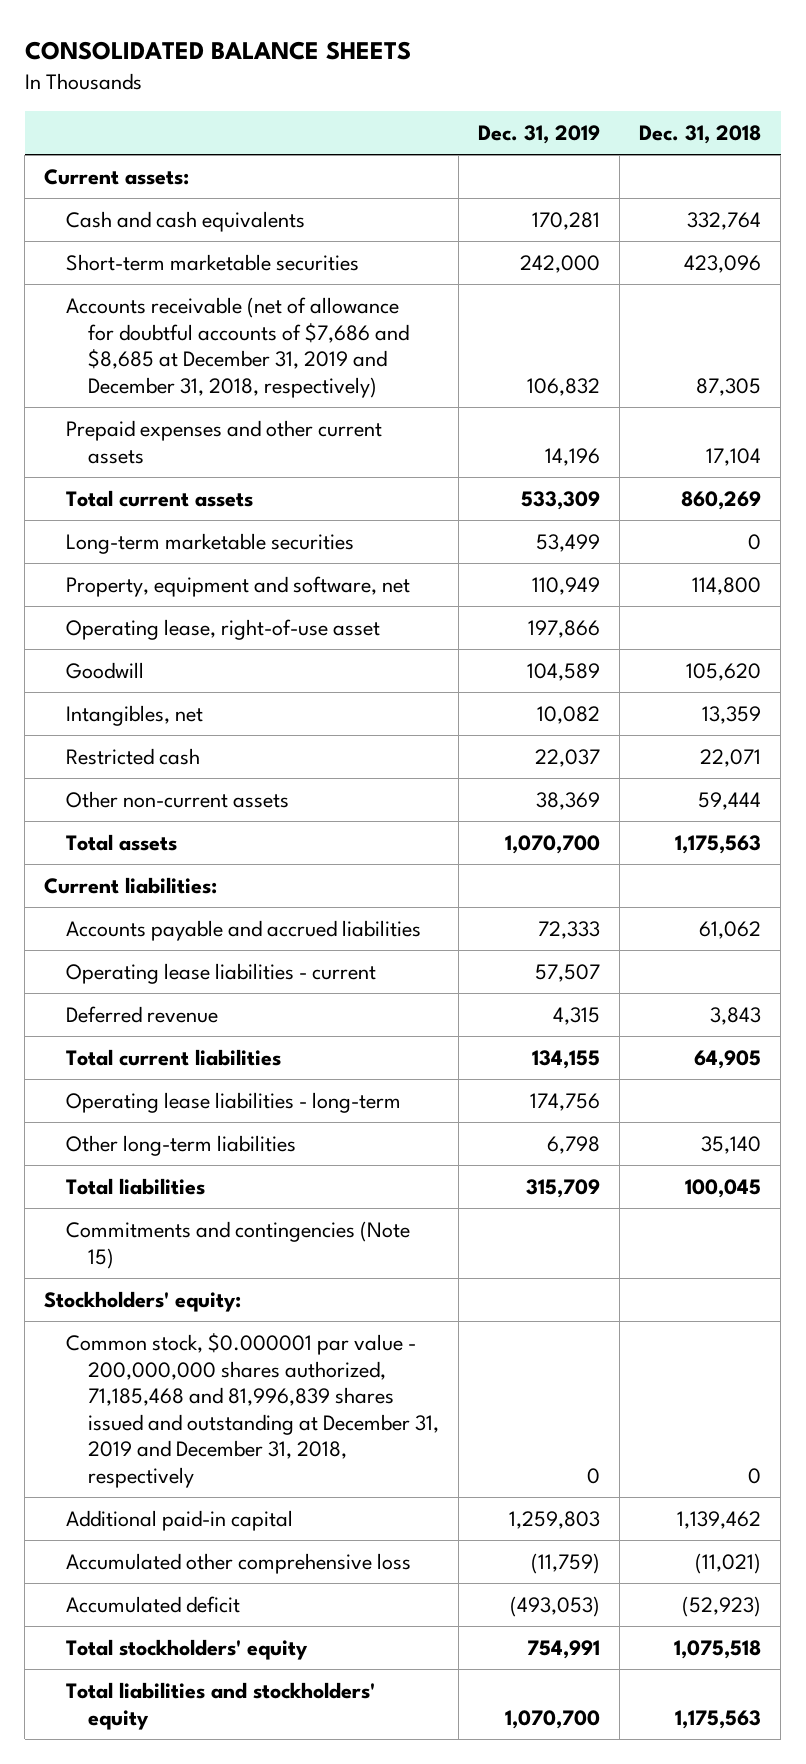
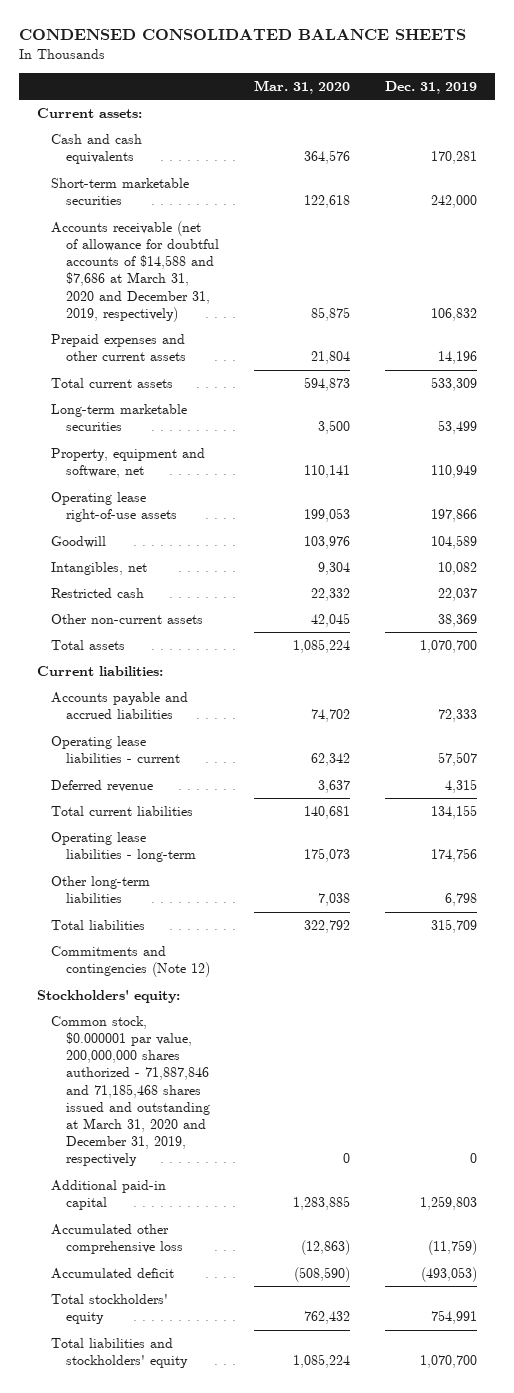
- CONSOLIDATED BALANCE SHEETS
+ CONDENSED CONSOLIDATED BALANCE SHEETS
- | Dec. 31, 2019 | Dec. 31, 2018
+ | Mar. 31, 2020 | Dec. 31, 2019
- Accounts receivable (net of allowance for doubtful accounts of $7,686 and $8,685 at December 31, 2019 and December 31, 2018, respectively) | 106,832 | 87,305
+ Accounts receivable (net of allowance for doubtful accounts of $14,588 and $7,686 at March 31, 2020 and December 31, 2019, respectively) | 85,875 | 106,832
- Operating lease, right-of-use asset | 197,866 |
+ Operating lease right-of-use assets | 199,053 | 197,866
- Commitments and contingencies (Note 15)
+ Commitments and contingencies (Note 12)
- Common stock, $0.000001 par value - 200,000,000 shares authorized, 71,185,468 and 81,996,839 shares issued and outstanding at December 31, 2019 and December 31, 2018, respectively | 0 | 0
+ Common stock, $0.000001 par value, 200,000,000 shares authorized - 71,887,846 and 71,185,468 shares issued and outstanding at March 31, 2020 and December 31, 2019, respectively | 0 | 0

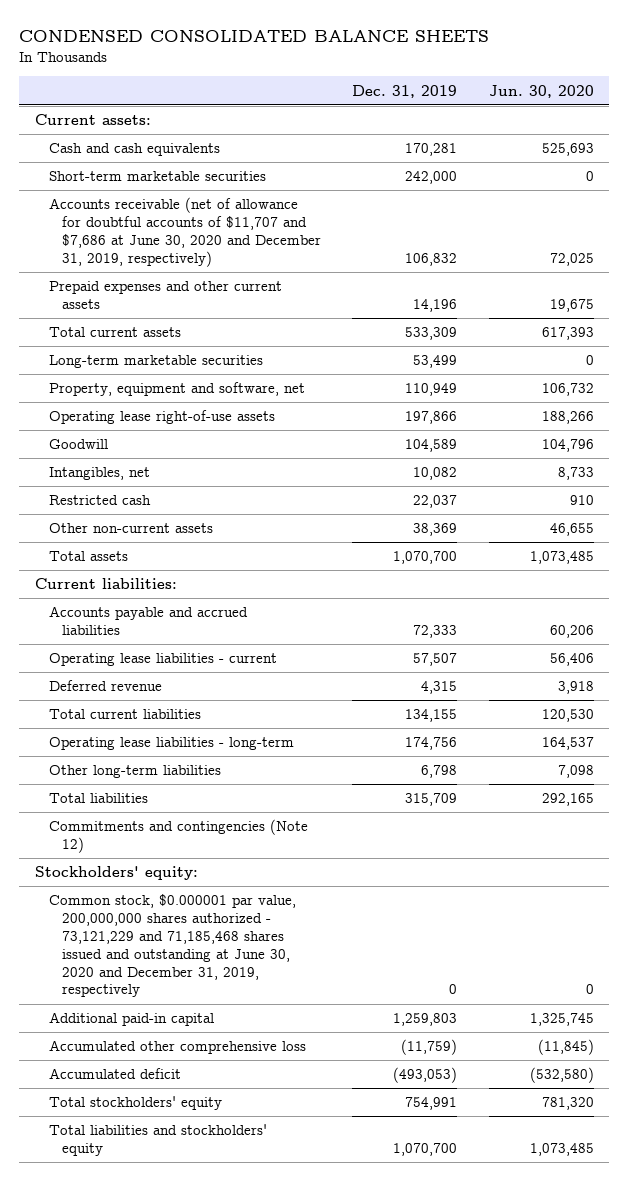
- | Mar. 31, 2020 | Dec. 31, 2019
+ | Dec. 31, 2019 | Jun. 30, 2020
- Accounts receivable (net of allowance for doubtful accounts of $14,588 and $7,686 at March 31, 2020 and December 31, 2019, respectively) | 85,875 | 106,832
+ Accounts receivable (net of allowance for doubtful accounts of $11,707 and $7,686 at June 30, 2020 and December 31, 2019, respectively) | 106,832 | 72,025
- Common stock, $0.000001 par value, 200,000,000 shares authorized - 71,887,846 and 71,185,468 shares issued and outstanding at March 31, 2020 and December 31, 2019, respectively | 0 | 0
+ Common stock, $0.000001 par value, 200,000,000 shares authorized - 73,121,229 and 71,185,468 shares issued and outstanding at June 30, 2020 and December 31, 2019, respectively | 0 | 0

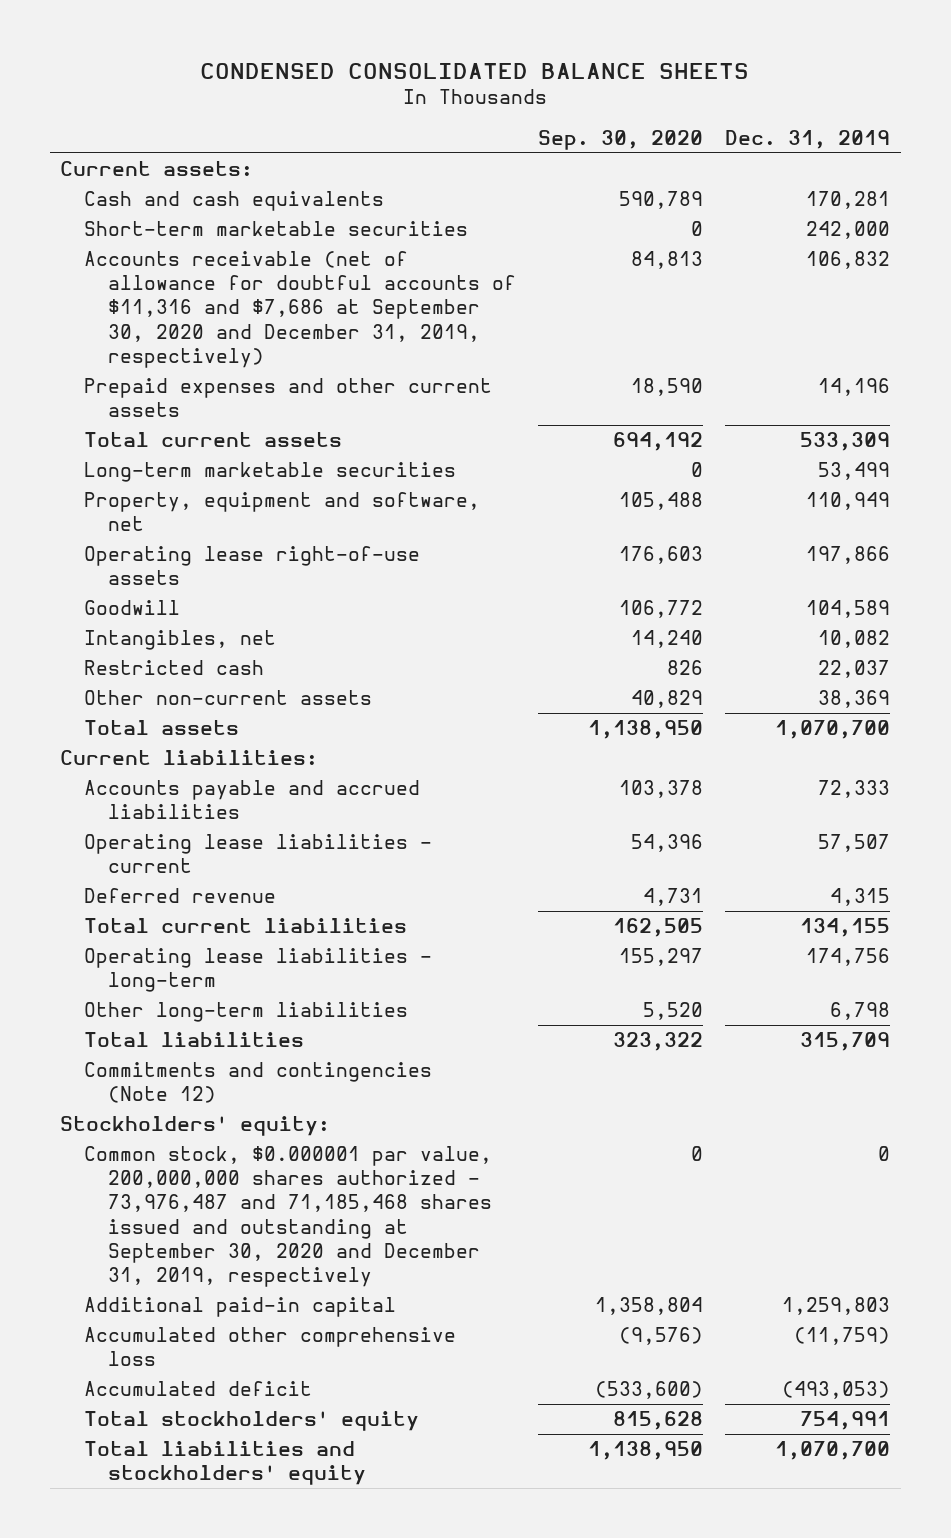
- | Dec. 31, 2019 | Jun. 30, 2020
+ | Sep. 30, 2020 | Dec. 31, 2019
- Accounts receivable (net of allowance for doubtful accounts of $11,707 and $7,686 at June 30, 2020 and December 31, 2019, respectively) | 106,832 | 72,025
+ Accounts receivable (net of allowance for doubtful accounts of $11,316 and $7,686 at September 30, 2020 and December 31, 2019, respectively) | 84,813 | 106,832
- Common stock, $0.000001 par value, 200,000,000 shares authorized - 73,121,229 and 71,185,468 shares issued and outstanding at June 30, 2020 and December 31, 2019, respectively | 0 | 0
+ Common stock, $0.000001 par value, 200,000,000 shares authorized - 73,976,487 and 71,185,468 shares issued and outstanding at September 30, 2020 and December 31, 2019, respectively | 0 | 0

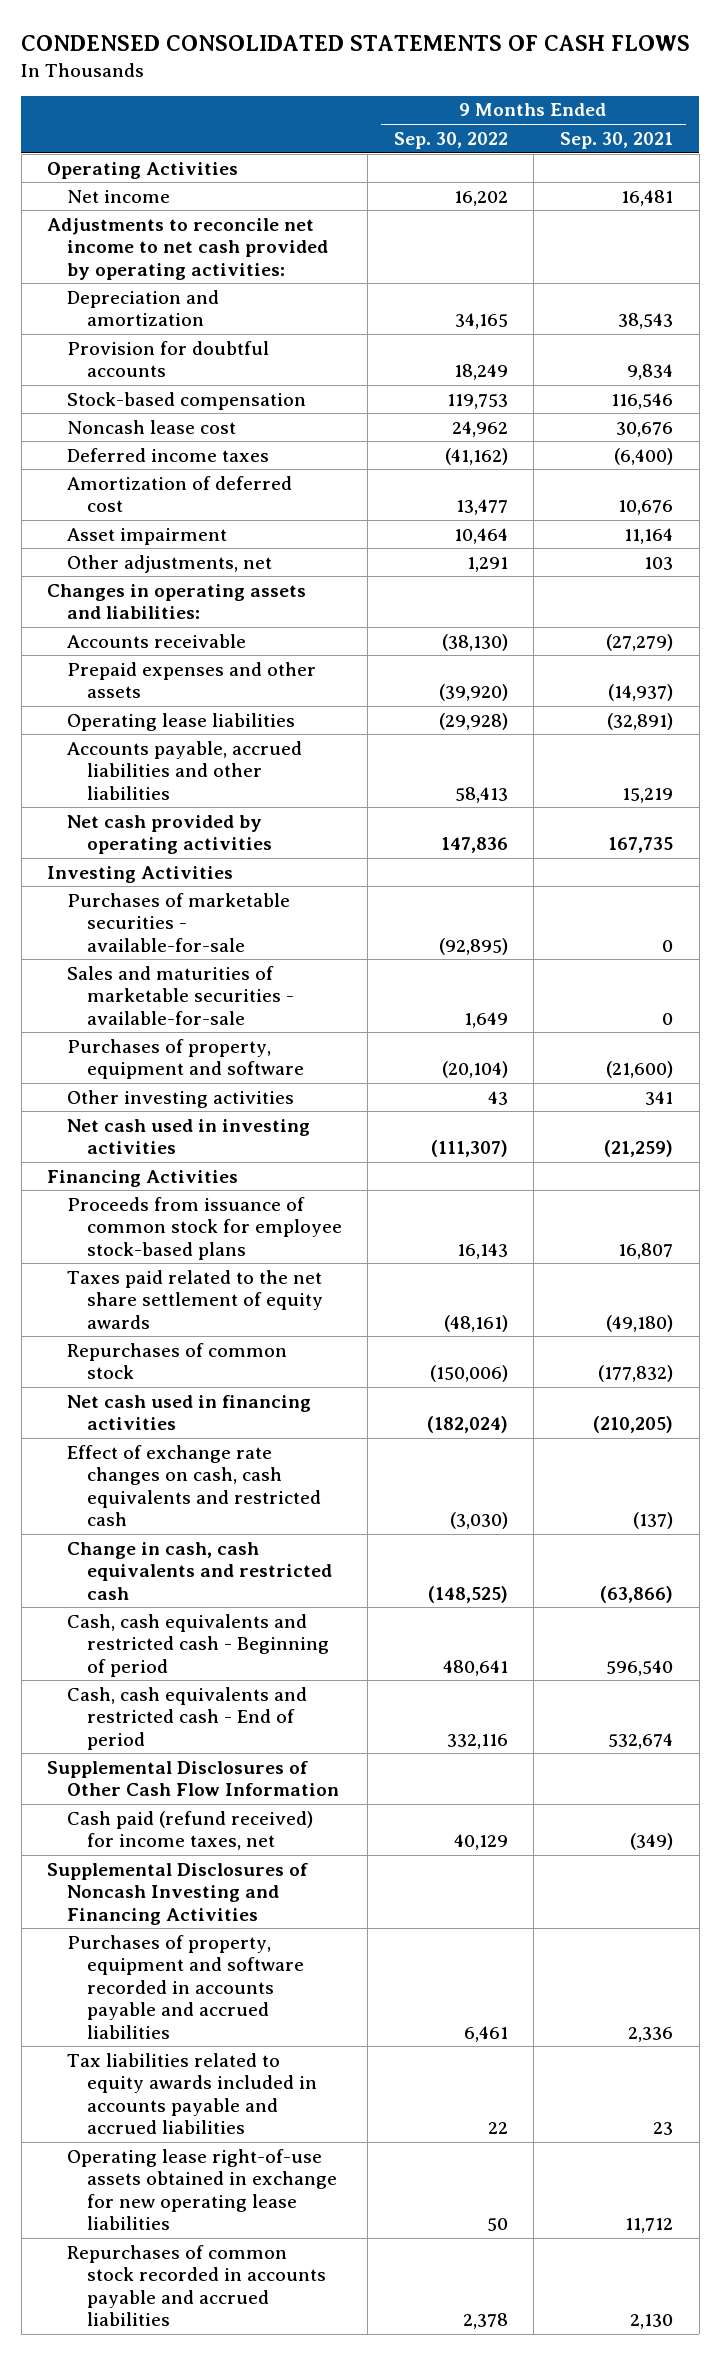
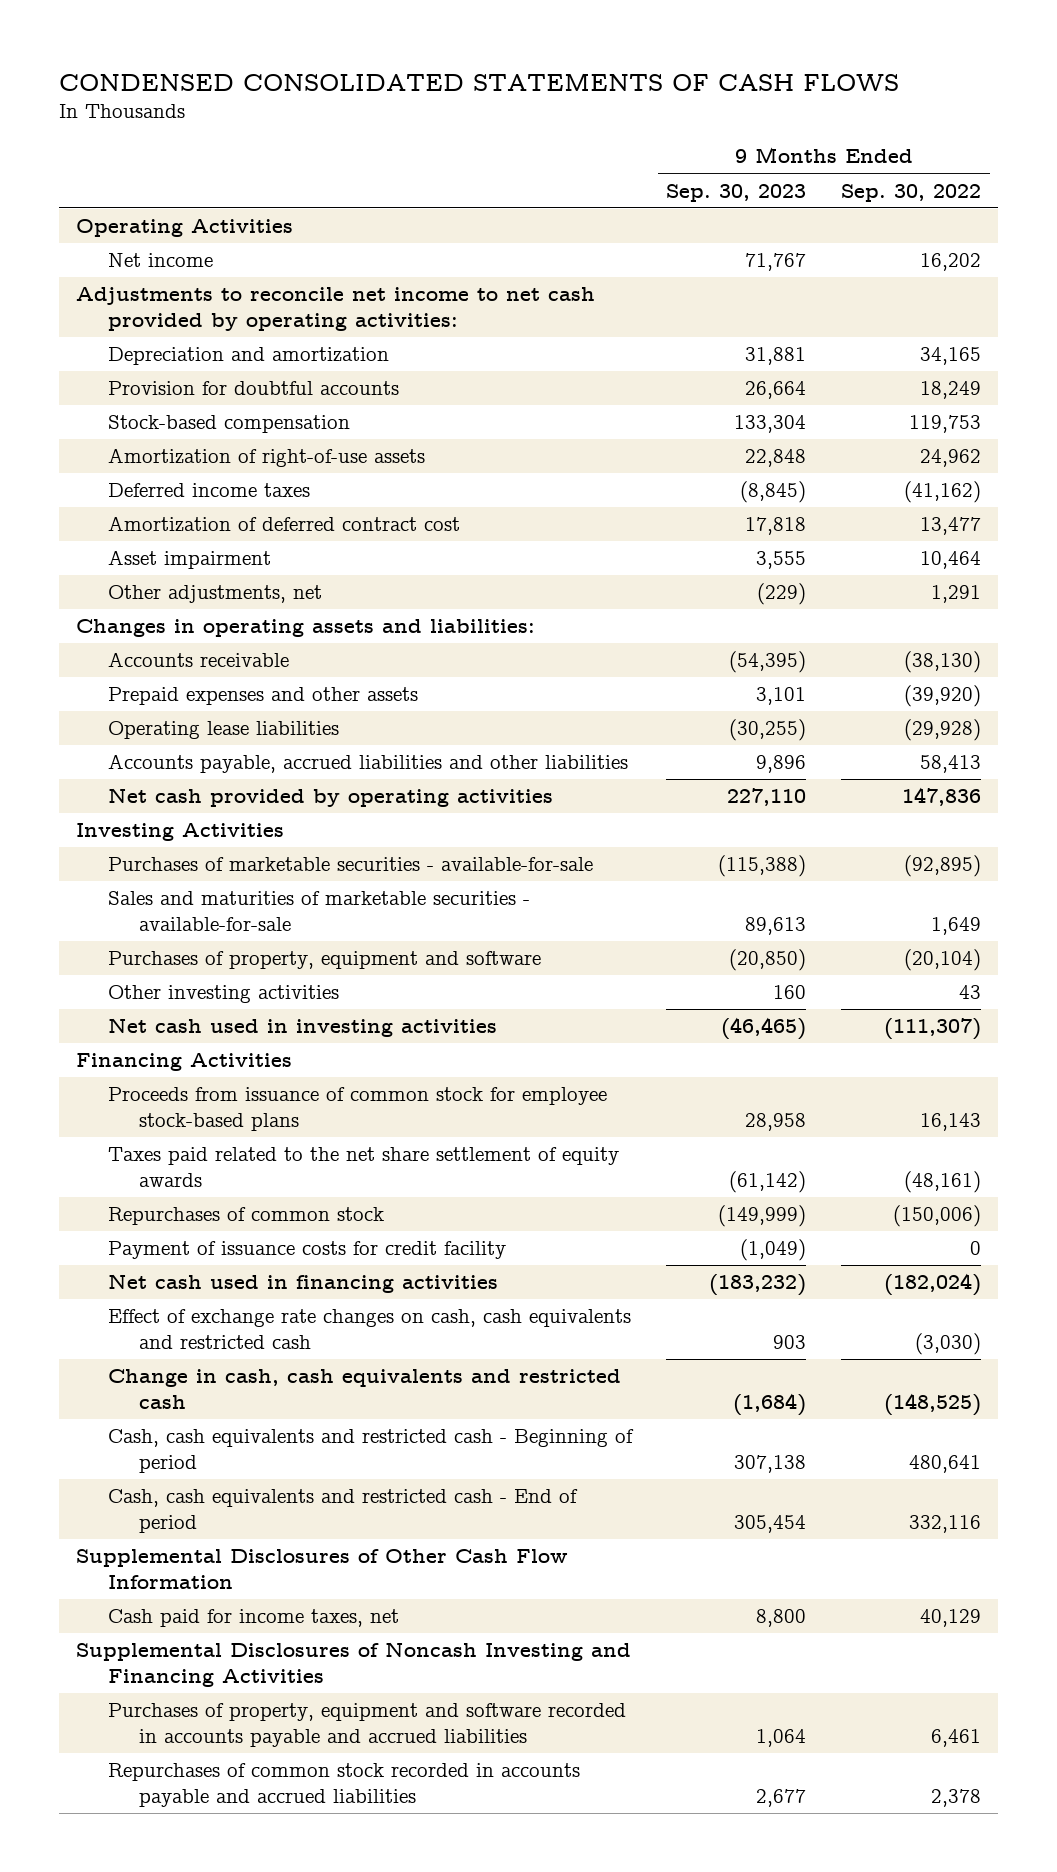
- | 9 Months Ended Sep. 30, 2022 | 9 Months Ended Sep. 30, 2021
+ | 9 Months Ended Sep. 30, 2023 | 9 Months Ended Sep. 30, 2022
- Noncash lease cost | 24,962 | 30,676
+ Amortization of right-of-use assets | 22,848 | 24,962
- Amortization of deferred cost | 13,477 | 10,676
+ Amortization of deferred contract cost | 17,818 | 13,477
+ Payment of issuance costs for credit facility | (1,049) | 0
- Cash paid (refund received) for income taxes, net | 40,129 | (349)
+ Cash paid for income taxes, net | 8,800 | 40,129
- Tax liabilities related to equity awards included in accounts payable and accrued liabilities | 22 | 23
- Operating lease right-of-use assets obtained in exchange for new operating lease liabilities | 50 | 11,712

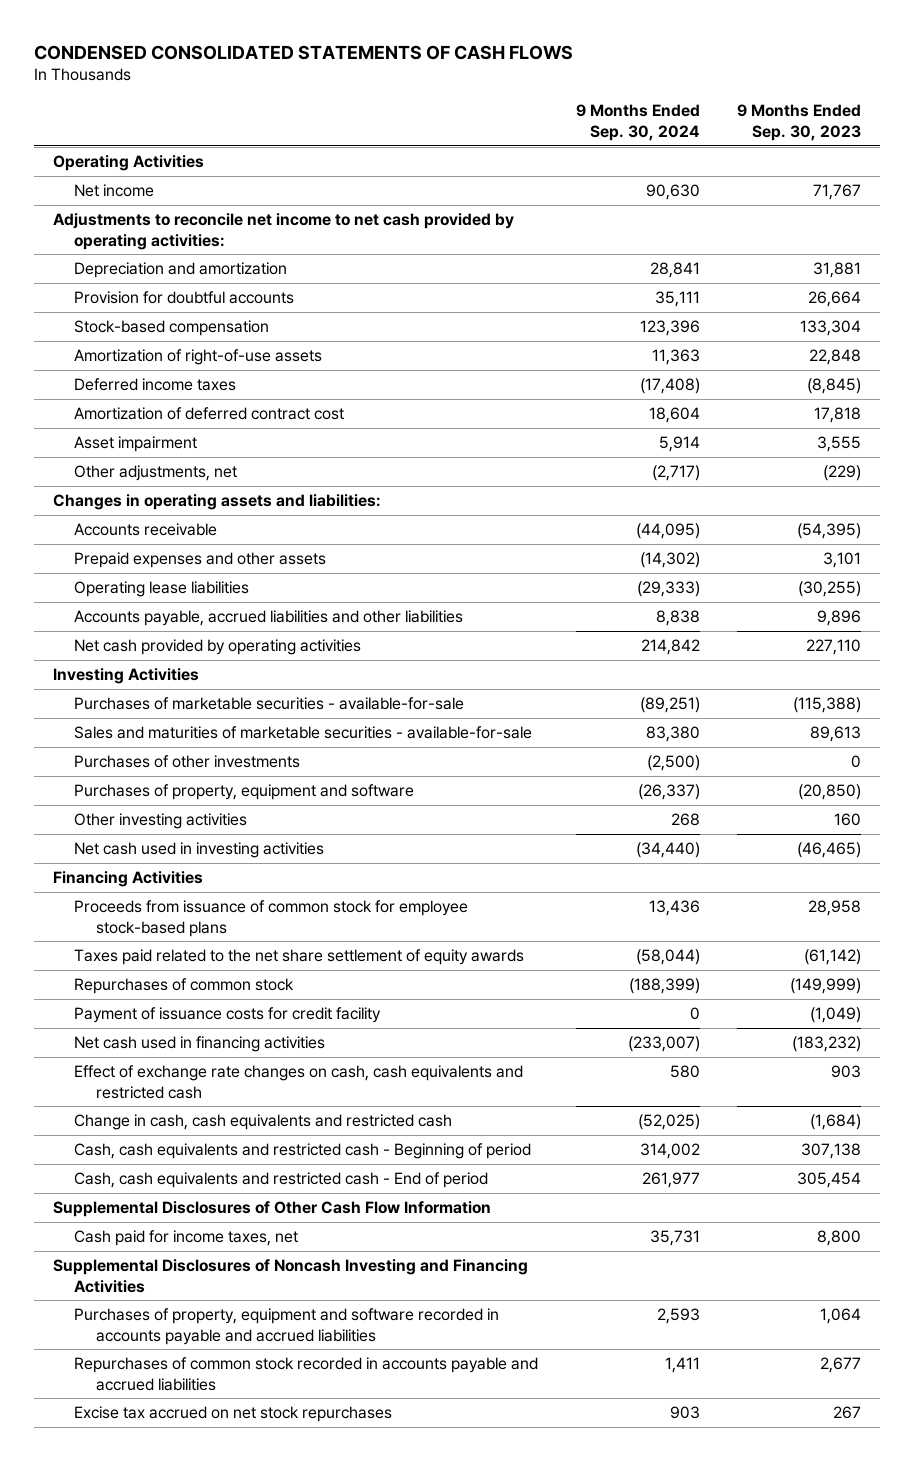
- | 9 Months Ended Sep. 30, 2023 | 9 Months Ended Sep. 30, 2022
+ | 9 Months Ended Sep. 30, 2024 | 9 Months Ended Sep. 30, 2023
+ Purchases of other investments | (2,500) | 0
+ Excise tax accrued on net stock repurchases | 903 | 267

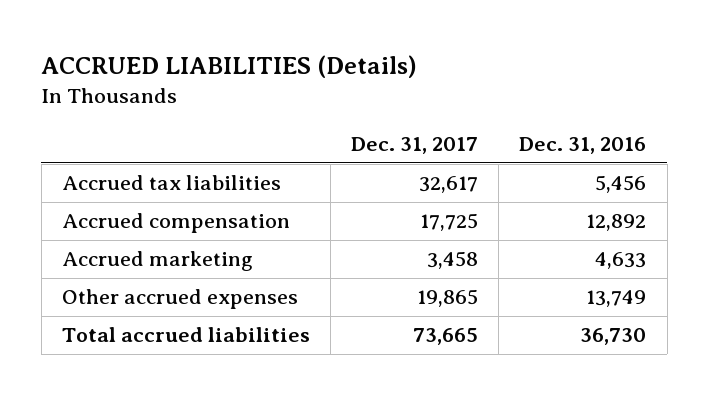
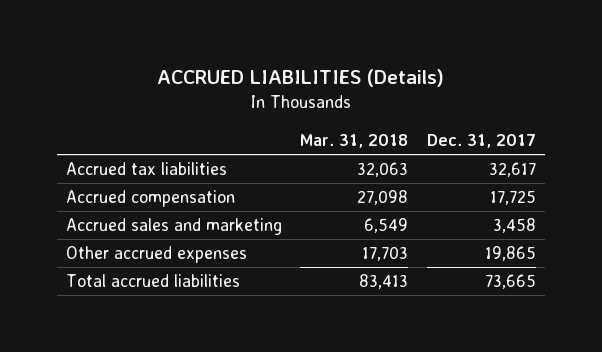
- | Dec. 31, 2017 | Dec. 31, 2016
+ | Mar. 31, 2018 | Dec. 31, 2017
- Accrued marketing | 3,458 | 4,633
+ Accrued sales and marketing | 6,549 | 3,458

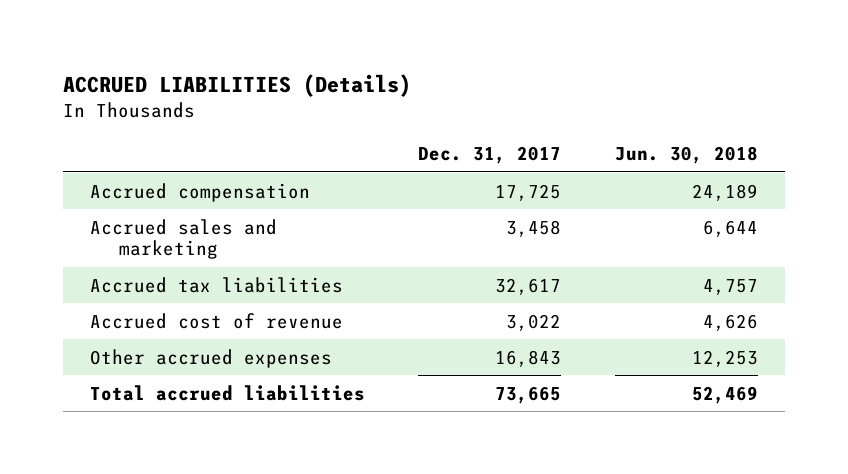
- | Mar. 31, 2018 | Dec. 31, 2017
+ | Dec. 31, 2017 | Jun. 30, 2018
- Other accrued expenses | 17,703 | 19,865
moved down: Accrued tax liabilities | 32,617 | 4,757
+ Accrued cost of revenue | 3,022 | 4,626
+ Other accrued expenses | 16,843 | 12,253

